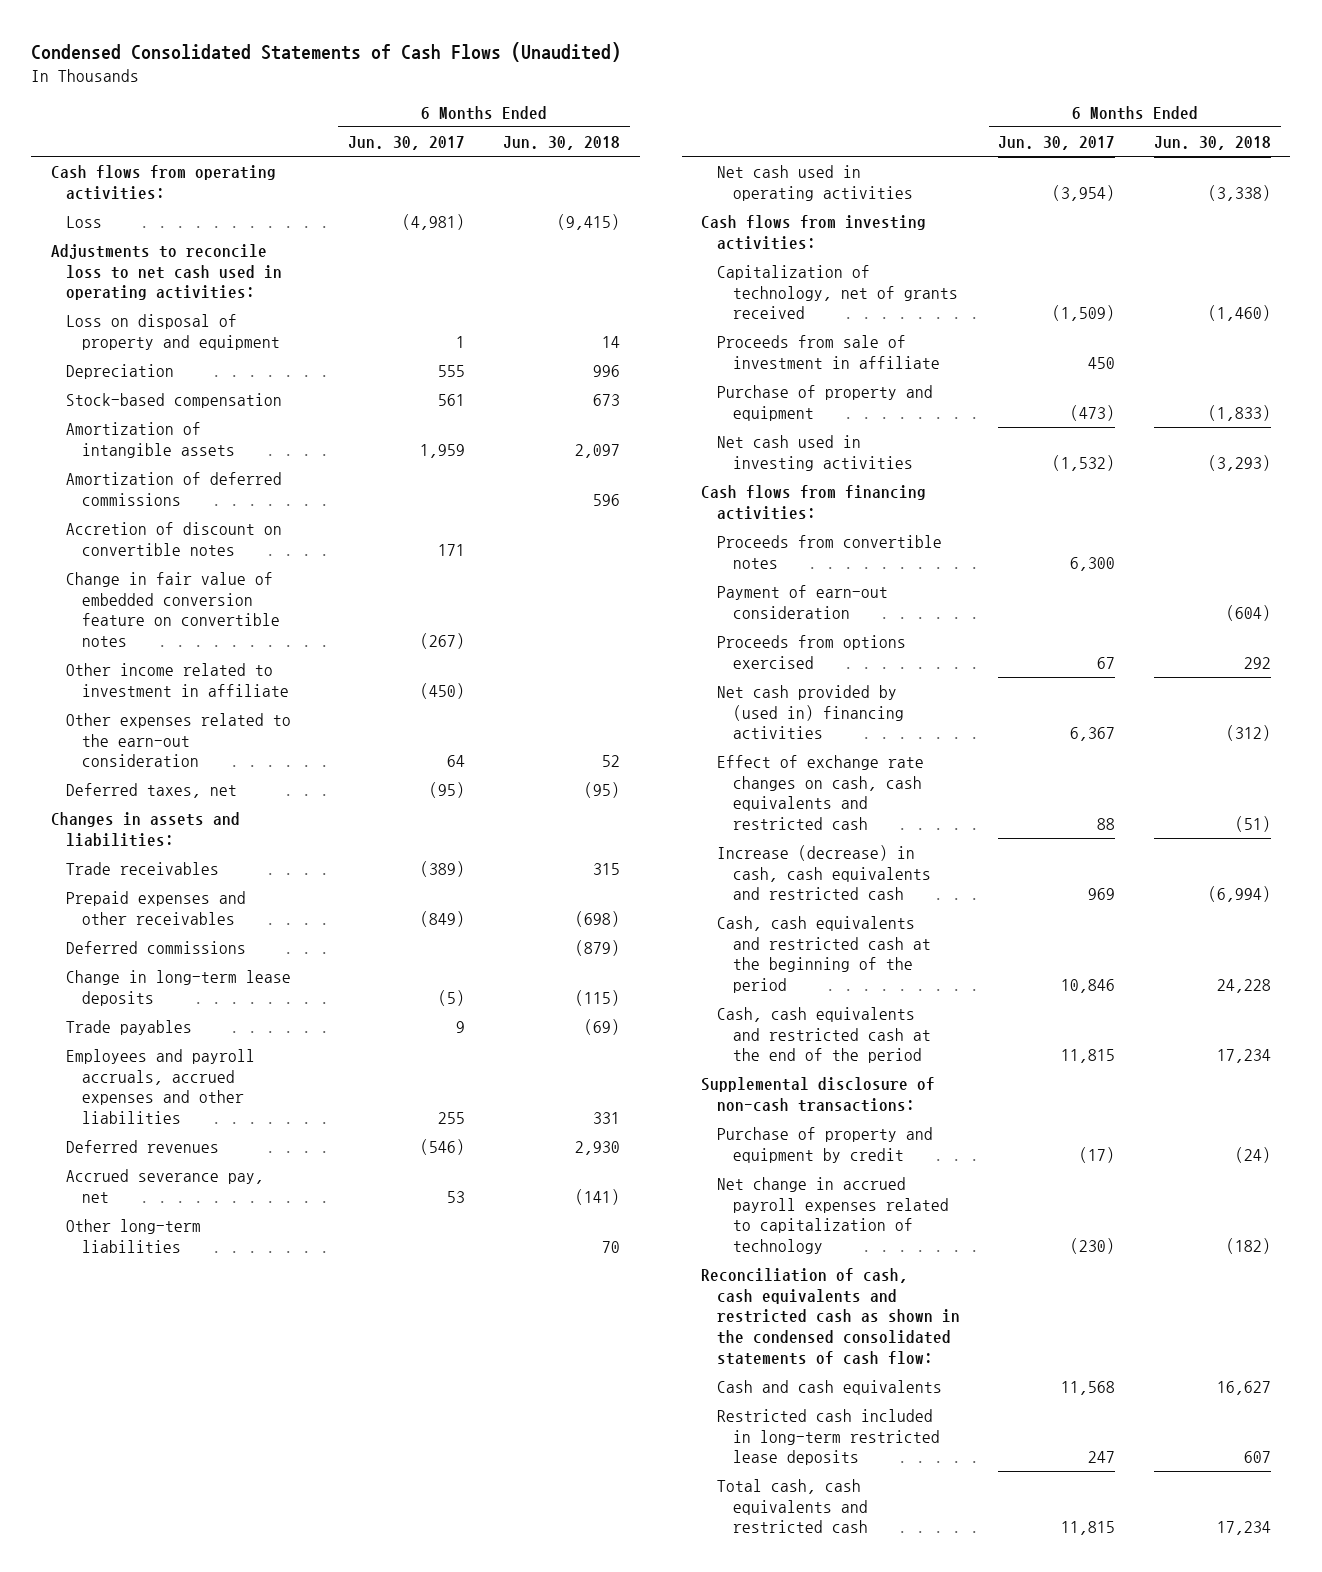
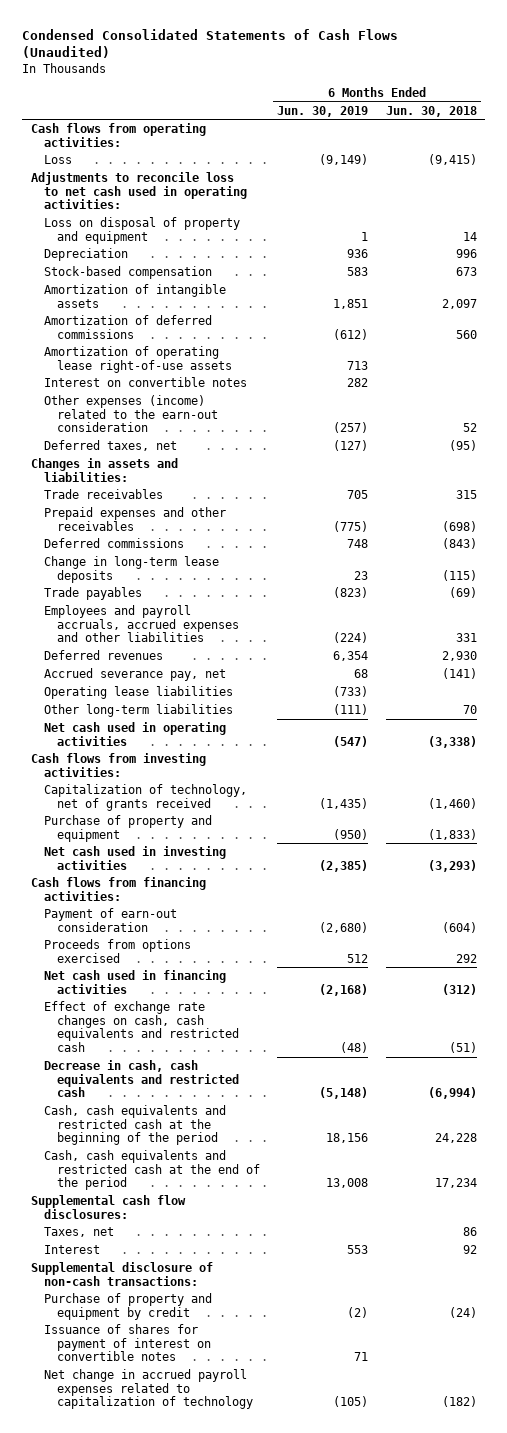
- | 6 Months Ended Jun. 30, 2017 | 6 Months Ended Jun. 30, 2018
+ | 6 Months Ended Jun. 30, 2019 | 6 Months Ended Jun. 30, 2018
- Amortization of deferred commissions | | 596
- Accretion of discount on convertible notes | 171 |
- Change in fair value of embedded conversion feature on convertible notes | (267) |
- Other income related to investment in affiliate | (450) |
- Other expenses related to the earn-out consideration | 64 | 52
+ Amortization of deferred commissions | (612) | 560
+ Amortization of operating lease right-of-use assets | 713 |
+ Interest on convertible notes | 282 |
+ Other expenses (income) related to the earn-out consideration | (257) | 52
- Deferred commissions | | (879)
+ Deferred commissions | 748 | (843)
+ Operating lease liabilities | (733) |
- Proceeds from sale of investment in affiliate | 450 |
- Proceeds from convertible notes | 6,300 |
- Net cash provided by (used in) financing activities | 6,367 | (312)
+ Net cash used in financing activities | (2,168) | (312)
- Increase (decrease) in cash, cash equivalents and restricted cash | 969 | (6,994)
+ Decrease in cash, cash equivalents and restricted cash | (5,148) | (6,994)
+ Supplemental cash flow disclosures:
+ Taxes, net | | 86
+ Interest | 553 | 92
+ Issuance of shares for payment of interest on convertible notes | 71 |
- Reconciliation of cash, cash equivalents and restricted cash as shown in the condensed consolidated statements of cash flow:
- Cash and cash equivalents | 11,568 | 16,627
- Restricted cash included in long-term restricted lease deposits | 247 | 607
- Total cash, cash equivalents and restricted cash | 11,815 | 17,234

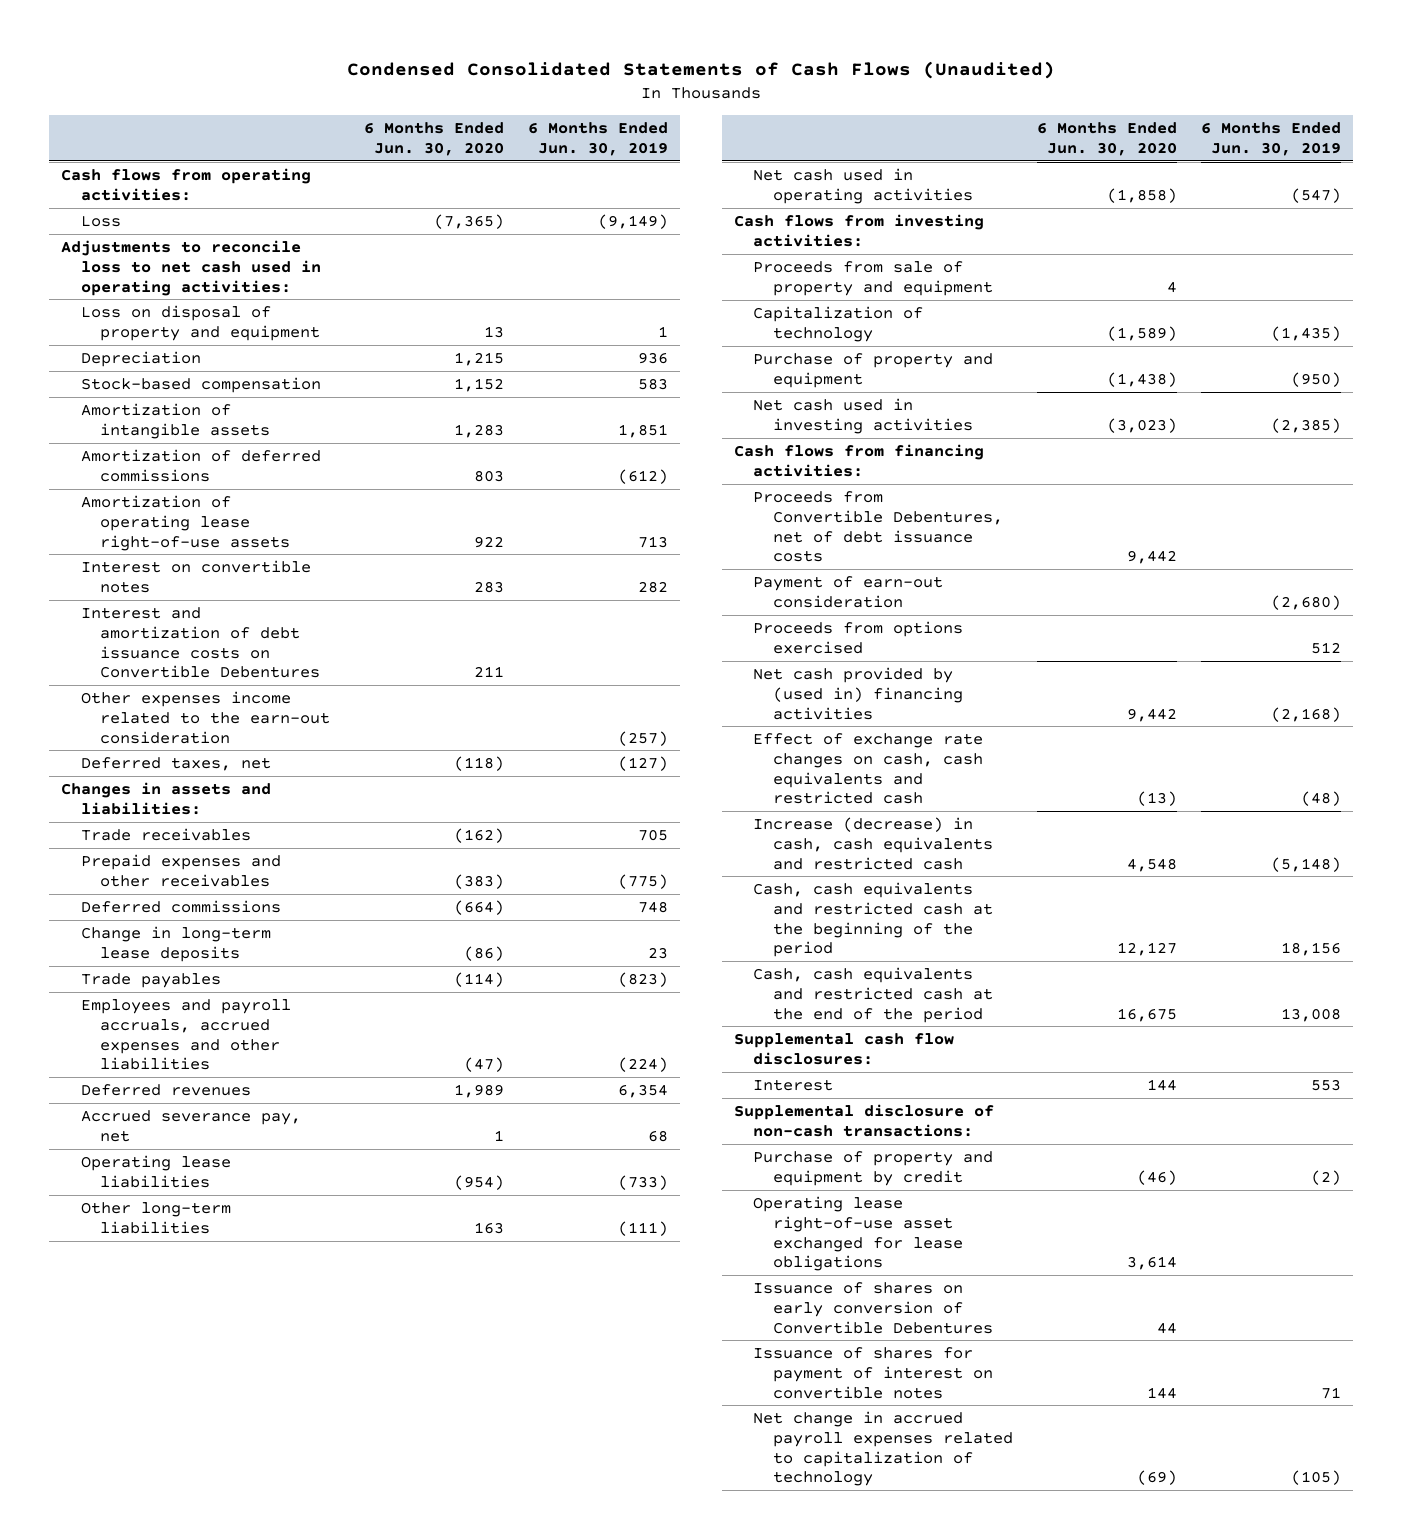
- | 6 Months Ended Jun. 30, 2019 | 6 Months Ended Jun. 30, 2018
+ | 6 Months Ended Jun. 30, 2020 | 6 Months Ended Jun. 30, 2019
- Other expenses (income) related to the earn-out consideration | (257) | 52
+ Interest and amortization of debt issuance costs on Convertible Debentures | 211 |
+ Other expenses income related to the earn-out consideration | | (257)
- Capitalization of technology, net of grants received | (1,435) | (1,460)
+ Proceeds from sale of property and equipment | 4 |
+ Capitalization of technology | (1,589) | (1,435)
+ Proceeds from Convertible Debentures, net of debt issuance costs | 9,442 |
- Net cash used in financing activities | (2,168) | (312)
+ Net cash provided by (used in) financing activities | 9,442 | (2,168)
- Decrease in cash, cash equivalents and restricted cash | (5,148) | (6,994)
+ Increase (decrease) in cash, cash equivalents and restricted cash | 4,548 | (5,148)
- Taxes, net | | 86
+ Operating lease right-of-use asset exchanged for lease obligations | 3,614 |
+ Issuance of shares on early conversion of Convertible Debentures | 44 |

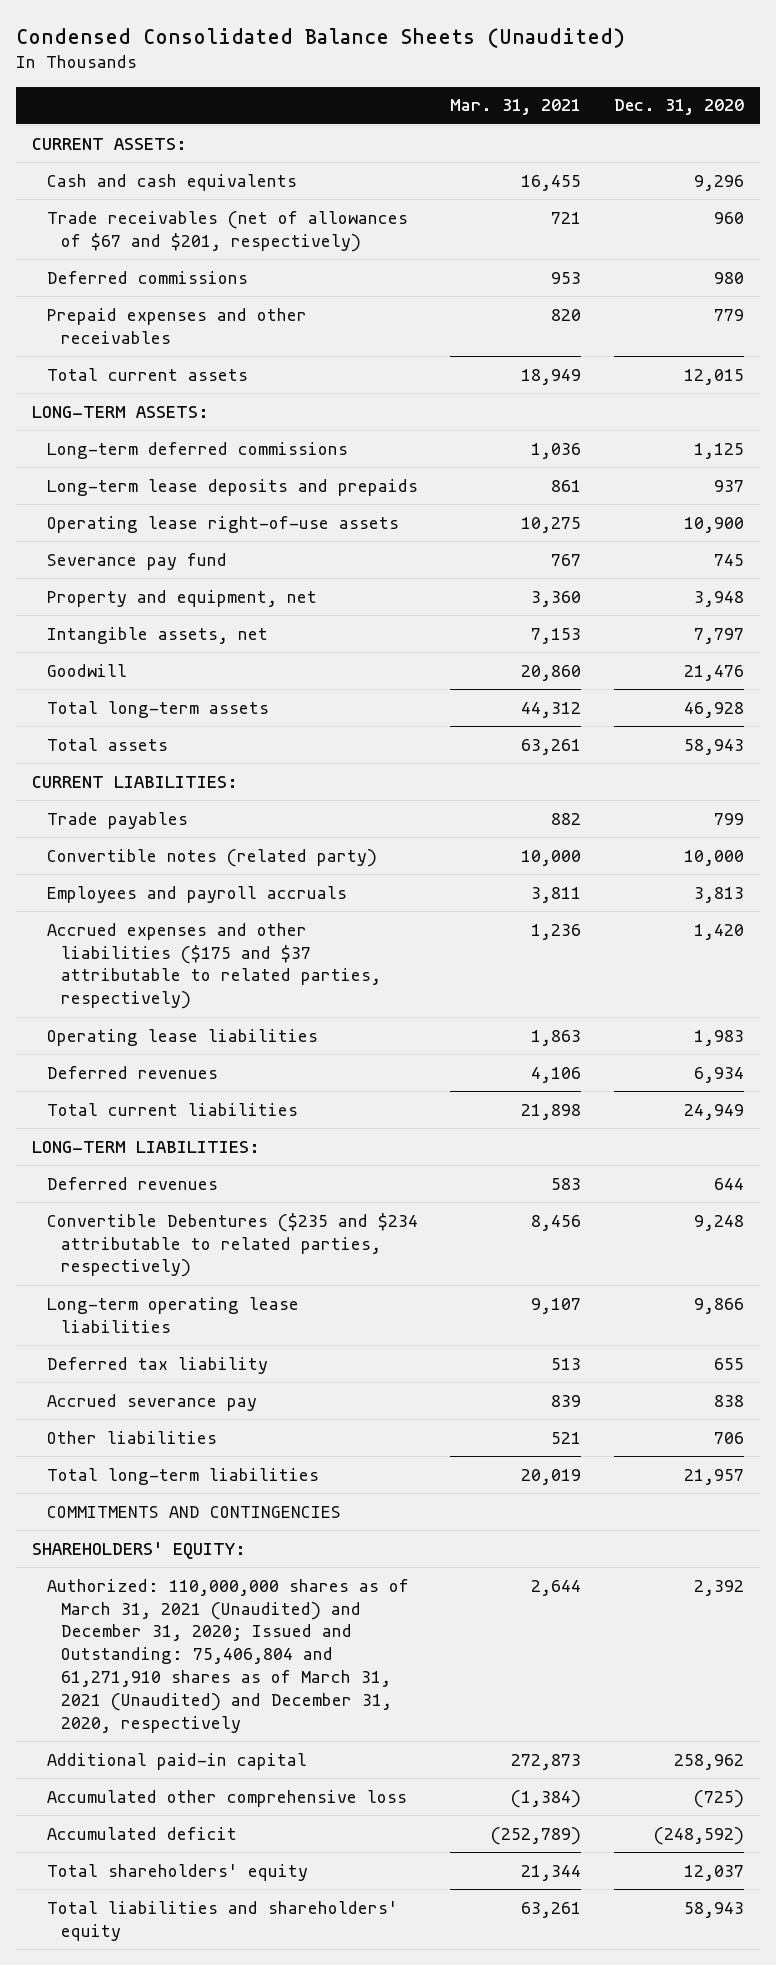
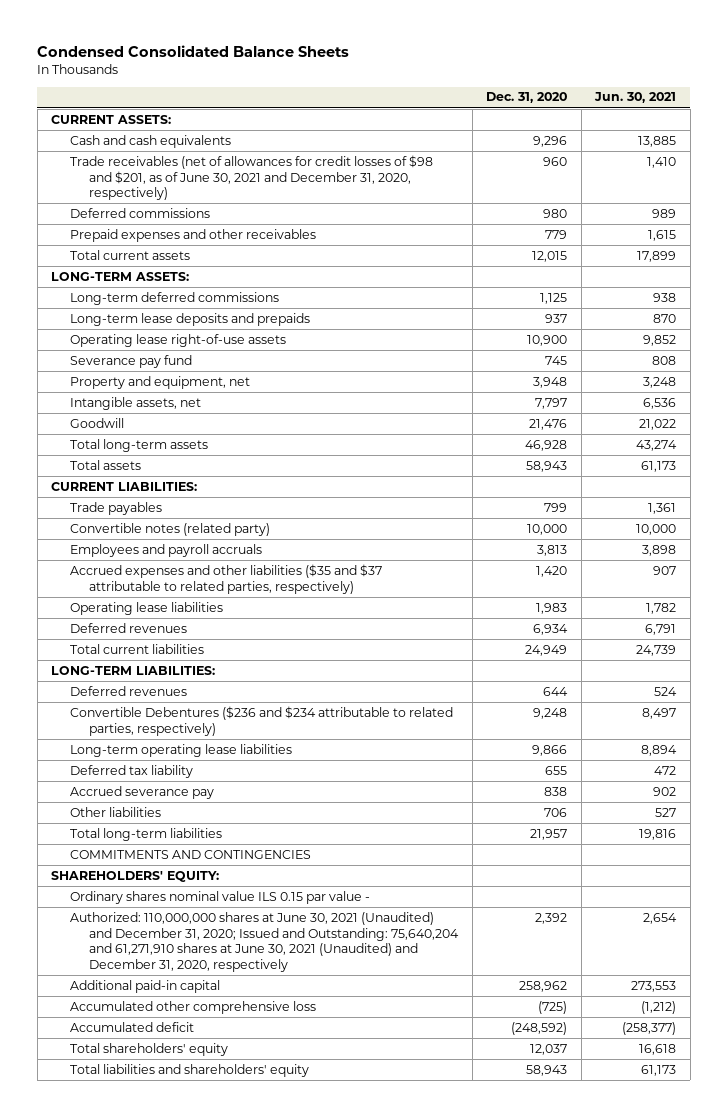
- Condensed Consolidated Balance Sheets (Unaudited)
+ Condensed Consolidated Balance Sheets
- | Mar. 31, 2021 | Dec. 31, 2020
+ | Dec. 31, 2020 | Jun. 30, 2021
- Trade receivables (net of allowances of $67 and $201, respectively) | 721 | 960
+ Trade receivables (net of allowances for credit losses of $98 and $201, as of June 30, 2021 and December 31, 2020, respectively) | 960 | 1,410
- Accrued expenses and other liabilities ($175 and $37 attributable to related parties, respectively) | 1,236 | 1,420
+ Accrued expenses and other liabilities ($35 and $37 attributable to related parties, respectively) | 1,420 | 907
- Convertible Debentures ($235 and $234 attributable to related parties, respectively) | 8,456 | 9,248
+ Convertible Debentures ($236 and $234 attributable to related parties, respectively) | 9,248 | 8,497
- Authorized: 110,000,000 shares as of March 31, 2021 (Unaudited) and December 31, 2020; Issued and Outstanding: 75,406,804 and 61,271,910 shares as of March 31, 2021 (Unaudited) and December 31, 2020, respectively | 2,644 | 2,392
+ Ordinary shares nominal value ILS 0.15 par value -
+ Authorized: 110,000,000 shares at June 30, 2021 (Unaudited) and December 31, 2020; Issued and Outstanding: 75,640,204 and 61,271,910 shares at June 30, 2021 (Unaudited) and December 31, 2020, respectively | 2,392 | 2,654

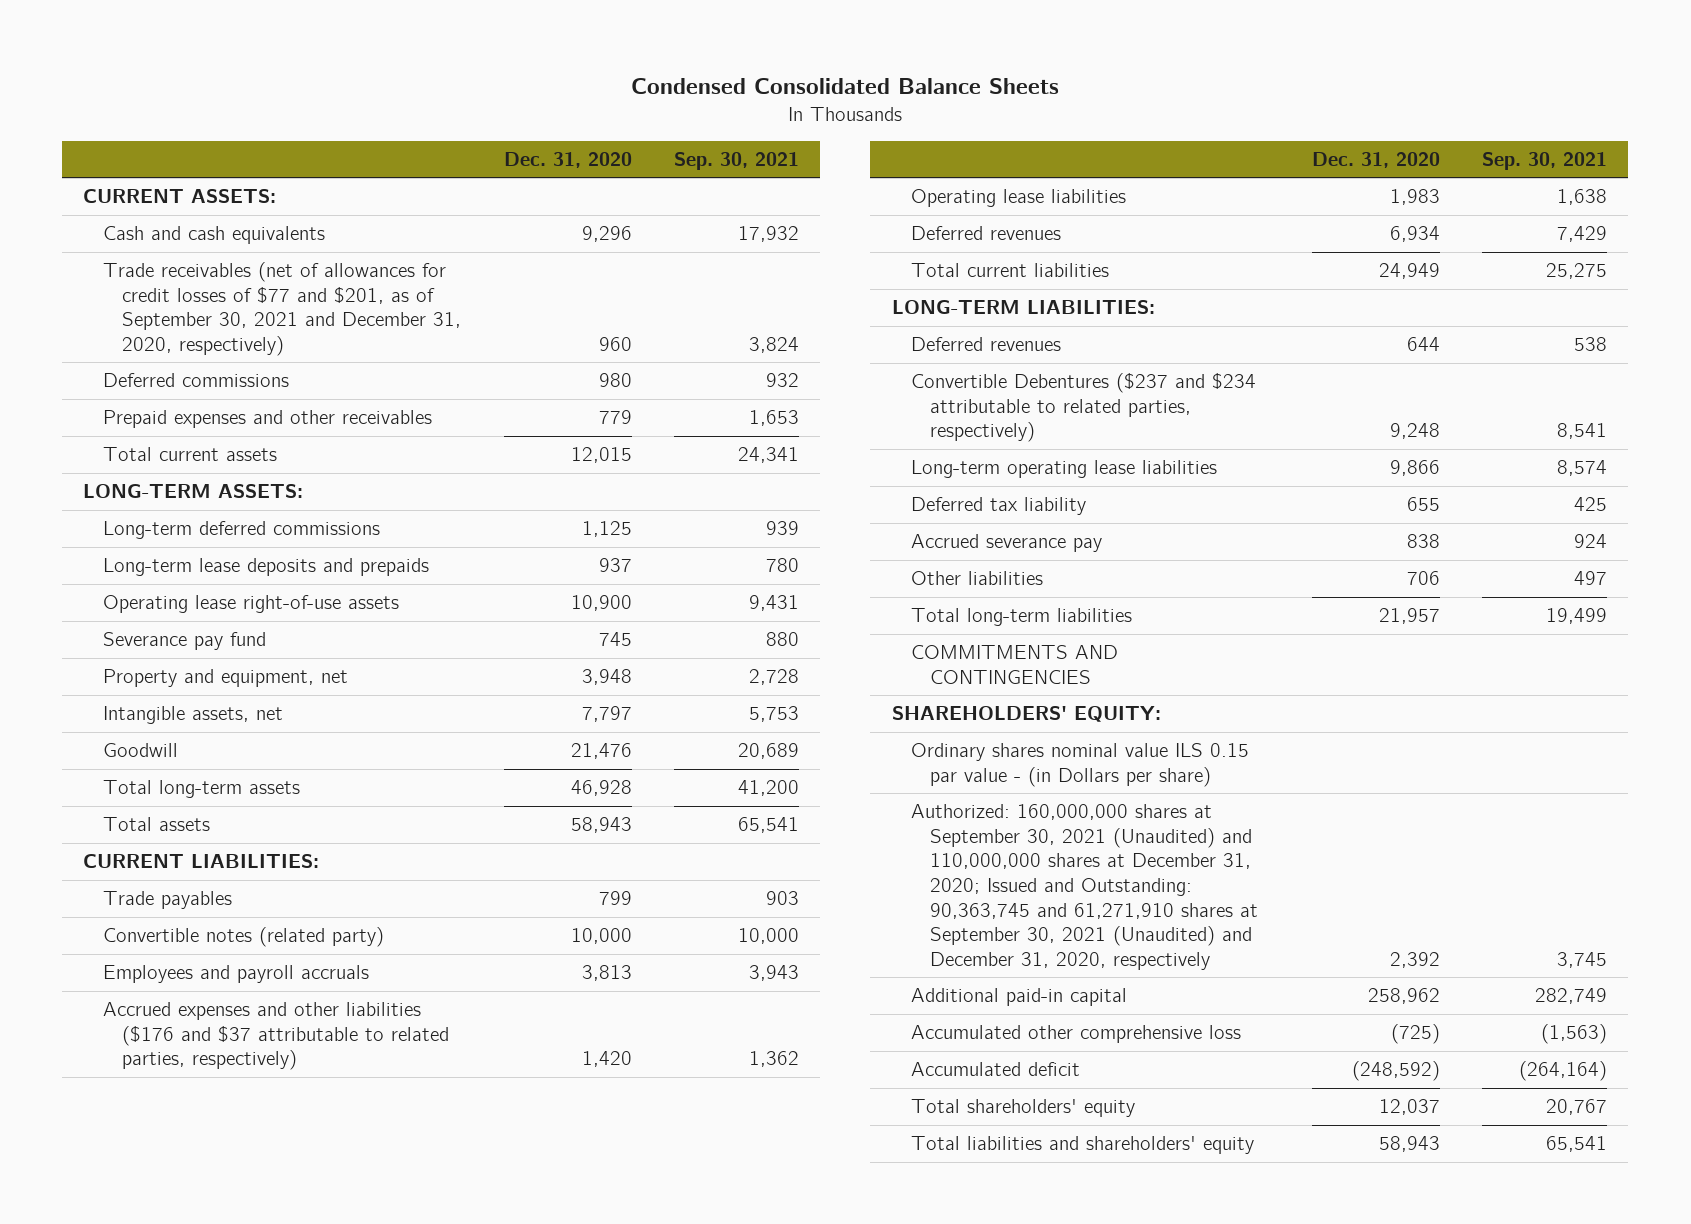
- | Dec. 31, 2020 | Jun. 30, 2021
+ | Dec. 31, 2020 | Sep. 30, 2021
- Trade receivables (net of allowances for credit losses of $98 and $201, as of June 30, 2021 and December 31, 2020, respectively) | 960 | 1,410
+ Trade receivables (net of allowances for credit losses of $77 and $201, as of September 30, 2021 and December 31, 2020, respectively) | 960 | 3,824
- Accrued expenses and other liabilities ($35 and $37 attributable to related parties, respectively) | 1,420 | 907
+ Accrued expenses and other liabilities ($176 and $37 attributable to related parties, respectively) | 1,420 | 1,362
- Convertible Debentures ($236 and $234 attributable to related parties, respectively) | 9,248 | 8,497
+ Convertible Debentures ($237 and $234 attributable to related parties, respectively) | 9,248 | 8,541
- Ordinary shares nominal value ILS 0.15 par value -
- Authorized: 110,000,000 shares at June 30, 2021 (Unaudited) and December 31, 2020; Issued and Outstanding: 75,640,204 and 61,271,910 shares at June 30, 2021 (Unaudited) and December 31, 2020, respectively | 2,392 | 2,654
+ Ordinary shares nominal value ILS 0.15 par value - (in Dollars per share)
+ Authorized: 160,000,000 shares at September 30, 2021 (Unaudited) and 110,000,000 shares at December 31, 2020; Issued and Outstanding: 90,363,745 and 61,271,910 shares at September 30, 2021 (Unaudited) and December 31, 2020, respectively | 2,392 | 3,745

